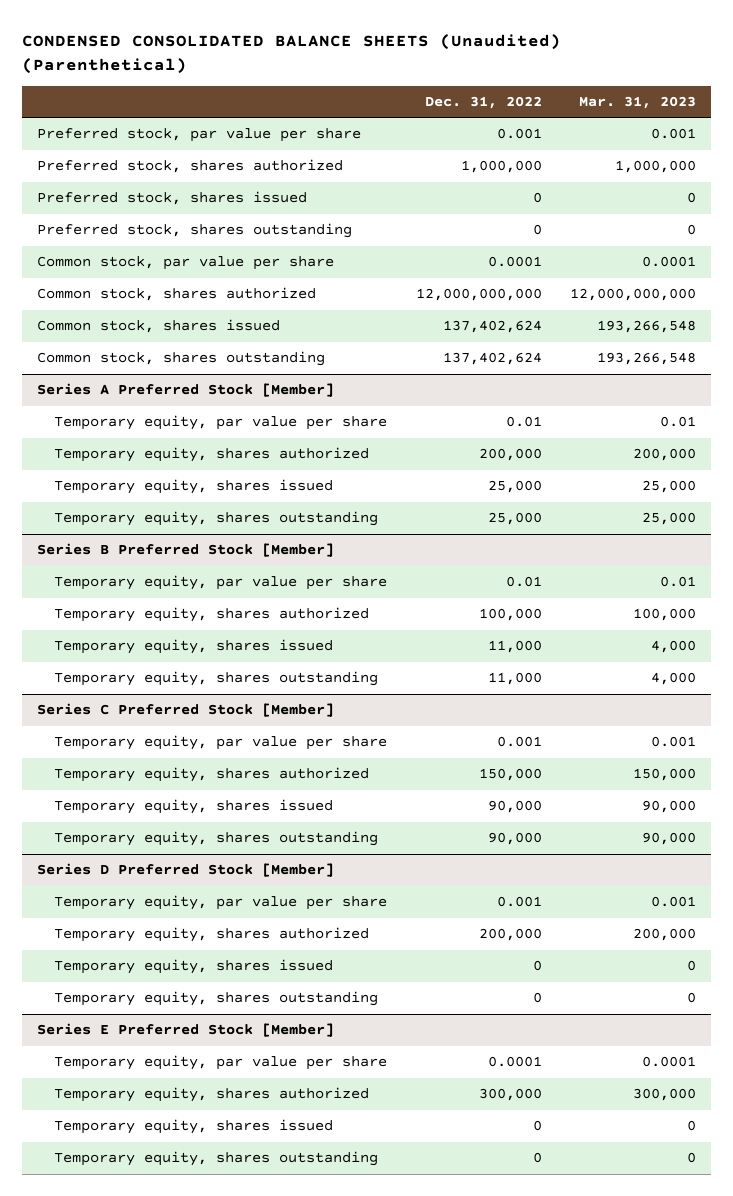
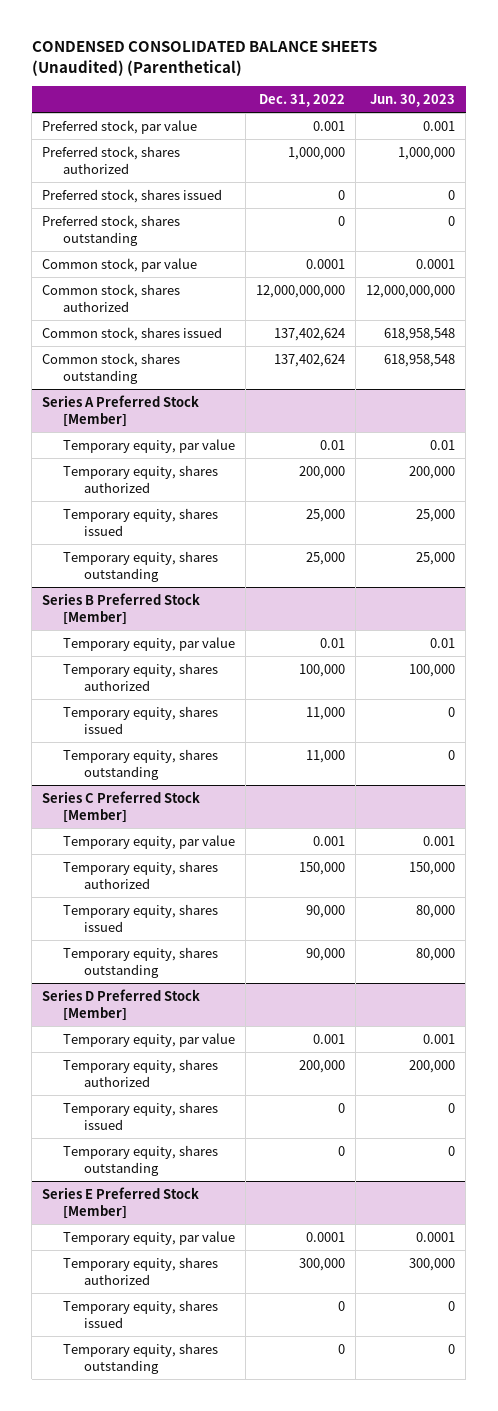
- | Dec. 31, 2022 | Mar. 31, 2023
+ | Dec. 31, 2022 | Jun. 30, 2023
- Preferred stock, par value per share | 0.001 | 0.001
+ Preferred stock, par value | 0.001 | 0.001
- Common stock, par value per share | 0.0001 | 0.0001
+ Common stock, par value | 0.0001 | 0.0001
@ Series A Preferred Stock [Member]
- Temporary equity, par value per share | 0.01 | 0.01
+ Temporary equity, par value | 0.01 | 0.01
@ Series B Preferred Stock [Member]
- Temporary equity, par value per share | 0.01 | 0.01
+ Temporary equity, par value | 0.01 | 0.01
@ Series C Preferred Stock [Member]
- Temporary equity, par value per share | 0.001 | 0.001
+ Temporary equity, par value | 0.001 | 0.001
@ Series D Preferred Stock [Member]
- Temporary equity, par value per share | 0.001 | 0.001
+ Temporary equity, par value | 0.001 | 0.001
@ Series E Preferred Stock [Member]
- Temporary equity, par value per share | 0.0001 | 0.0001
+ Temporary equity, par value | 0.0001 | 0.0001

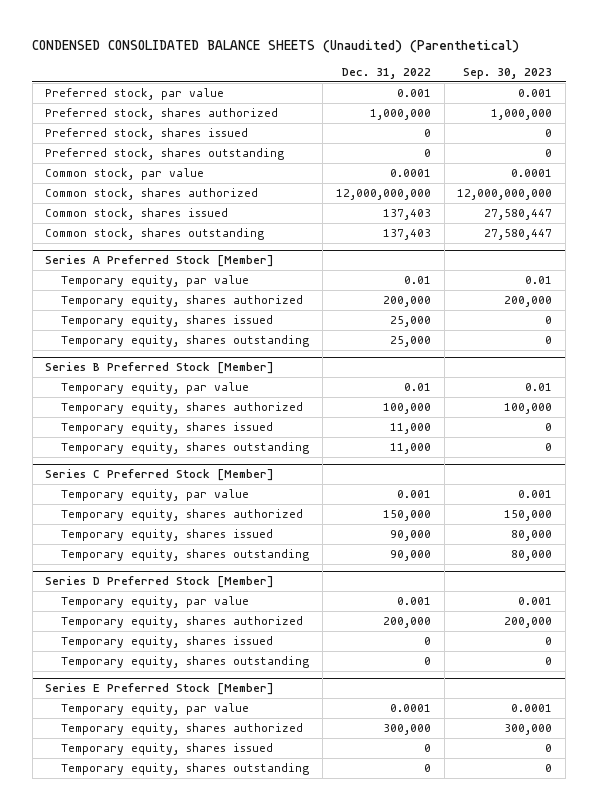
- | Dec. 31, 2022 | Jun. 30, 2023
+ | Dec. 31, 2022 | Sep. 30, 2023
- Common stock, shares issued | 137,402,624 | 618,958,548
- Common stock, shares outstanding | 137,402,624 | 618,958,548
+ Common stock, shares issued | 137,403 | 27,580,447
+ Common stock, shares outstanding | 137,403 | 27,580,447

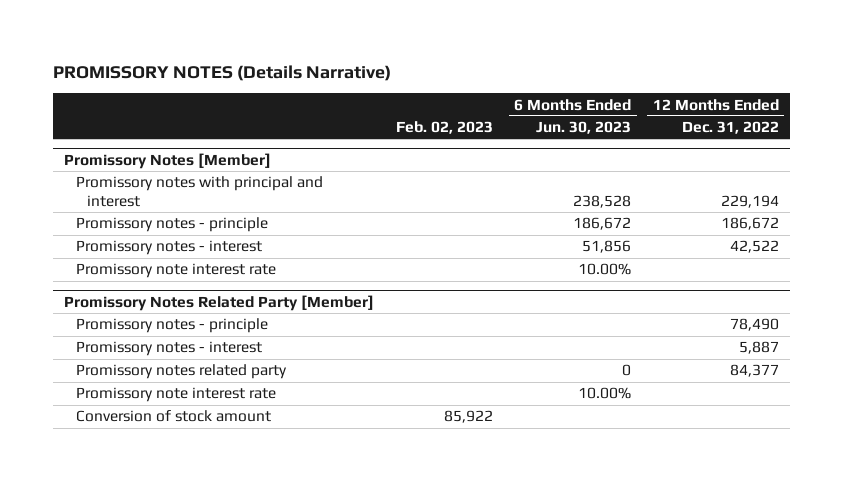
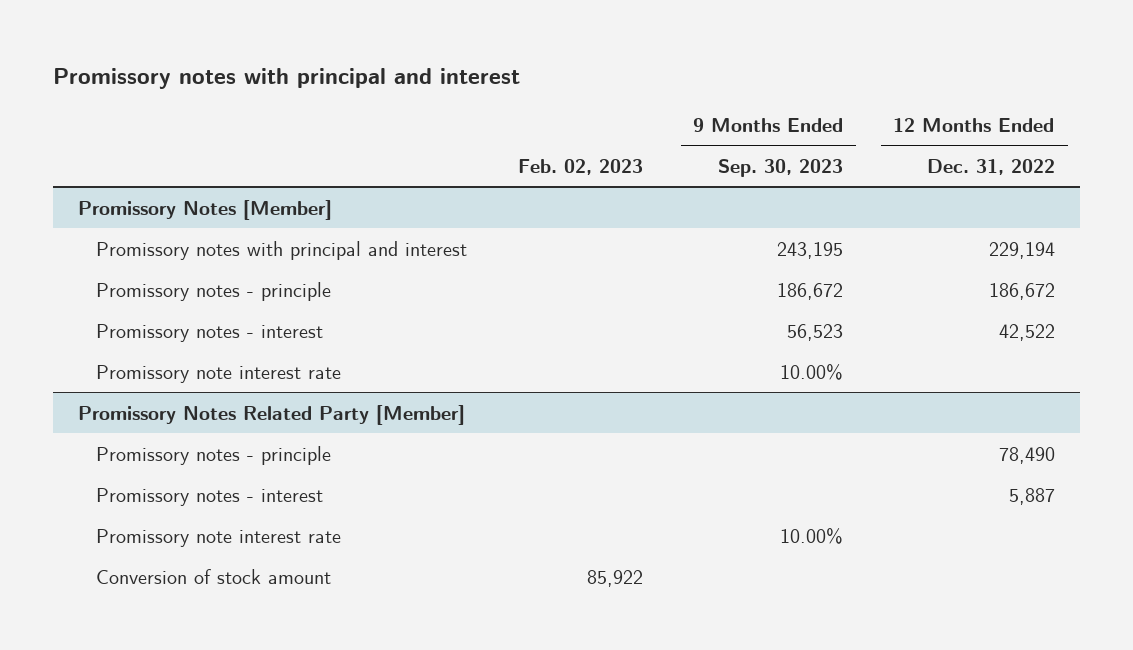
- PROMISSORY NOTES (Details Narrative)
+ Promissory notes with principal and interest
- | Feb. 02, 2023 | 6 Months Ended Jun. 30, 2023 | 12 Months Ended Dec. 31, 2022
+ | Feb. 02, 2023 | 9 Months Ended Sep. 30, 2023 | 12 Months Ended Dec. 31, 2022
@ Promissory Notes Related Party [Member]
- Promissory notes related party | | 0 | 84,377

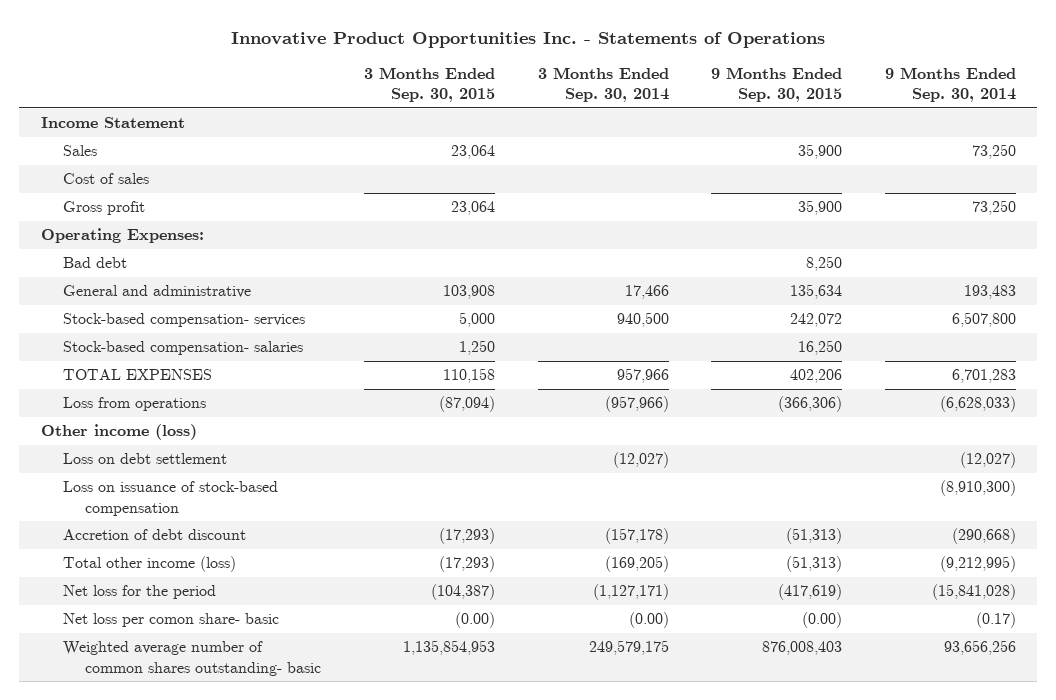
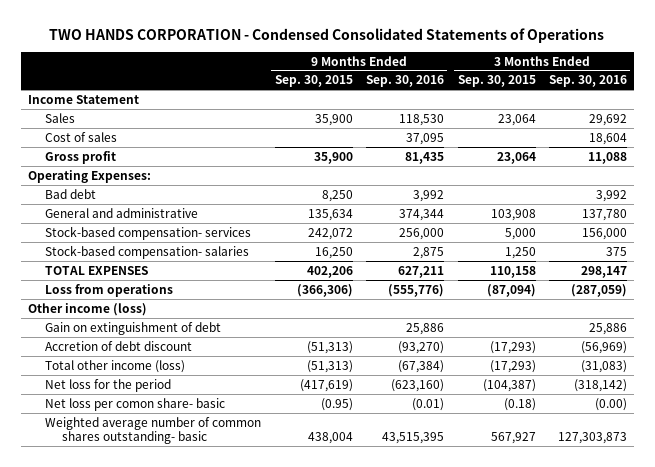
- Innovative Product Opportunities Inc. - Statements of Operations
+ TWO HANDS CORPORATION - Condensed Consolidated Statements of Operations
- | 3 Months Ended Sep. 30, 2015 | 3 Months Ended Sep. 30, 2014 | 9 Months Ended Sep. 30, 2015 | 9 Months Ended Sep. 30, 2014
+ | 9 Months Ended Sep. 30, 2015 | 9 Months Ended Sep. 30, 2016 | 3 Months Ended Sep. 30, 2015 | 3 Months Ended Sep. 30, 2016
- Loss on debt settlement | | (12,027) | | (12,027)
- Loss on issuance of stock-based compensation | | | | (8,910,300)
+ Gain on extinguishment of debt | | 25,886 | | 25,886
- Net loss per comon share- basic | (0.00) | (0.00) | (0.00) | (0.17)
- Weighted average number of common shares outstanding- basic | 1,135,854,953 | 249,579,175 | 876,008,403 | 93,656,256
+ Net loss per comon share- basic | (0.95) | (0.01) | (0.18) | (0.00)
+ Weighted average number of common shares outstanding- basic | 438,004 | 43,515,395 | 567,927 | 127,303,873

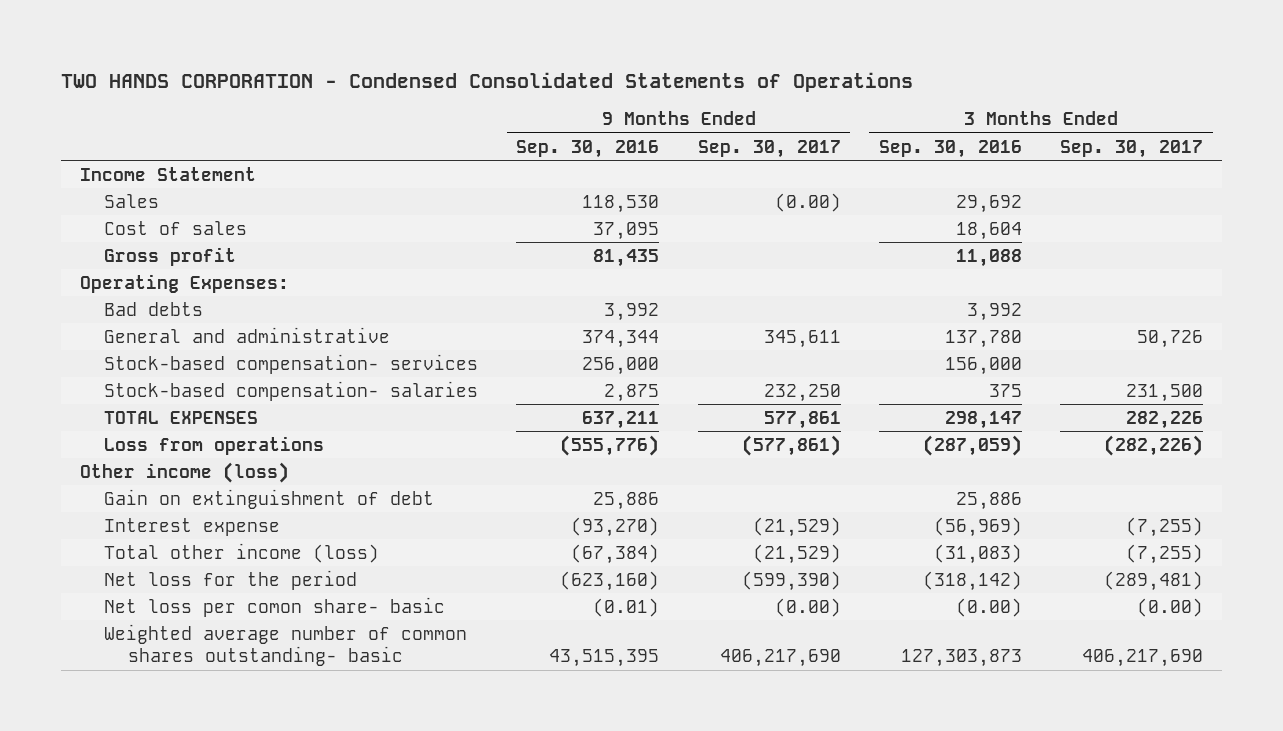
- | 9 Months Ended Sep. 30, 2015 | 9 Months Ended Sep. 30, 2016 | 3 Months Ended Sep. 30, 2015 | 3 Months Ended Sep. 30, 2016
+ | 9 Months Ended Sep. 30, 2016 | 9 Months Ended Sep. 30, 2017 | 3 Months Ended Sep. 30, 2016 | 3 Months Ended Sep. 30, 2017
- Bad debt | 8,250 | 3,992 | | 3,992
+ Bad debts | 3,992 | | 3,992 |
- TOTAL EXPENSES | 402,206 | 627,211 | 110,158 | 298,147
+ TOTAL EXPENSES | 637,211 | 577,861 | 298,147 | 282,226
- Accretion of debt discount | (51,313) | (93,270) | (17,293) | (56,969)
+ Interest expense | (93,270) | (21,529) | (56,969) | (7,255)

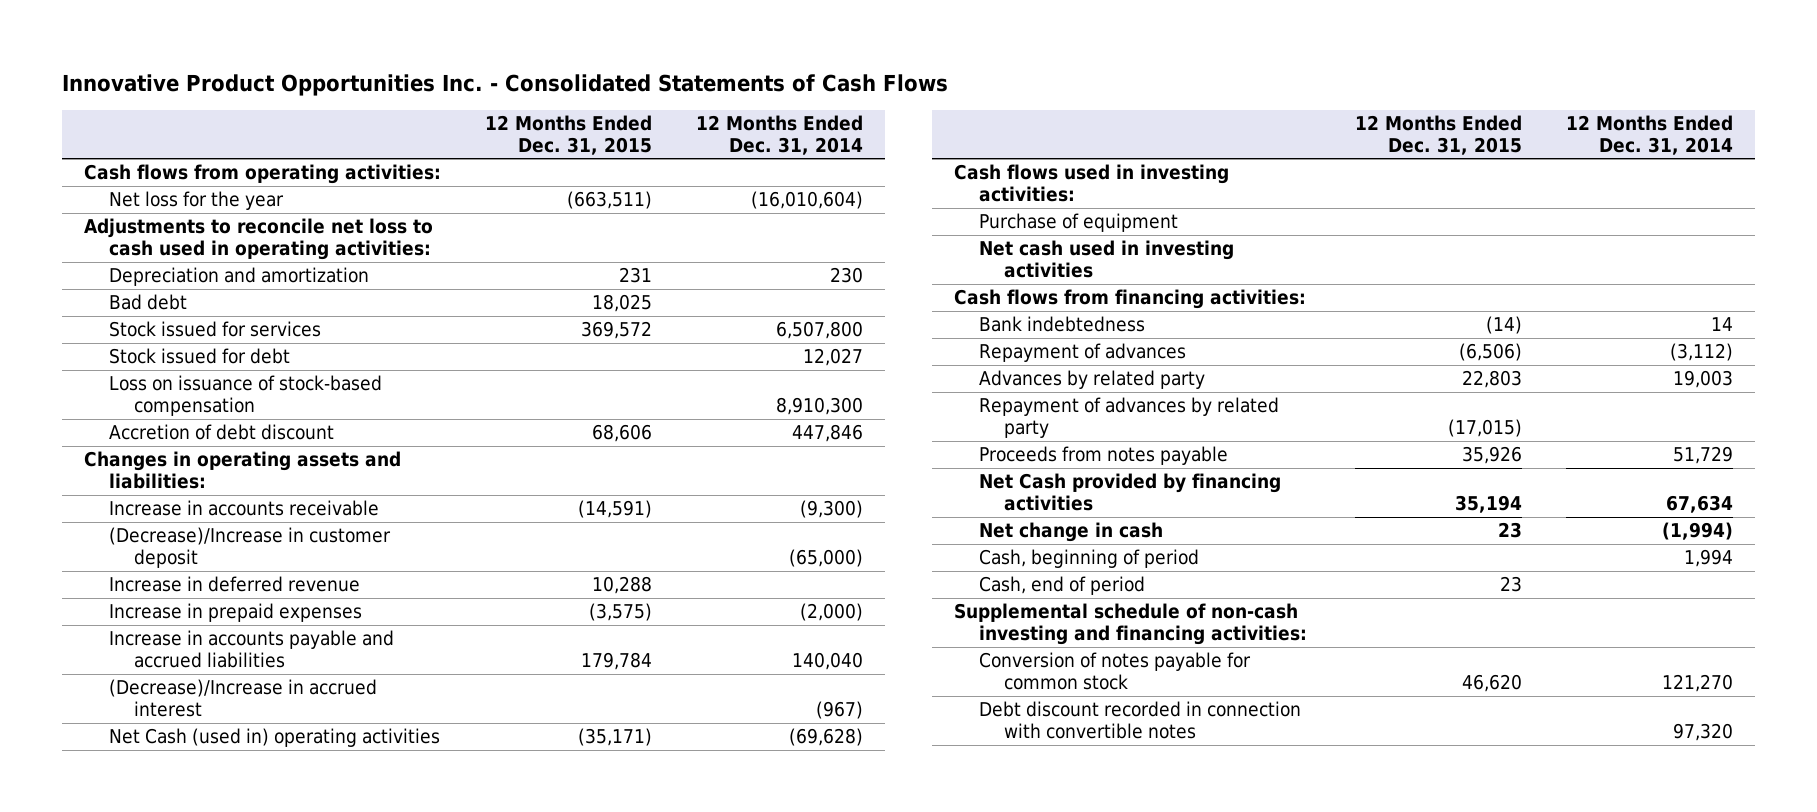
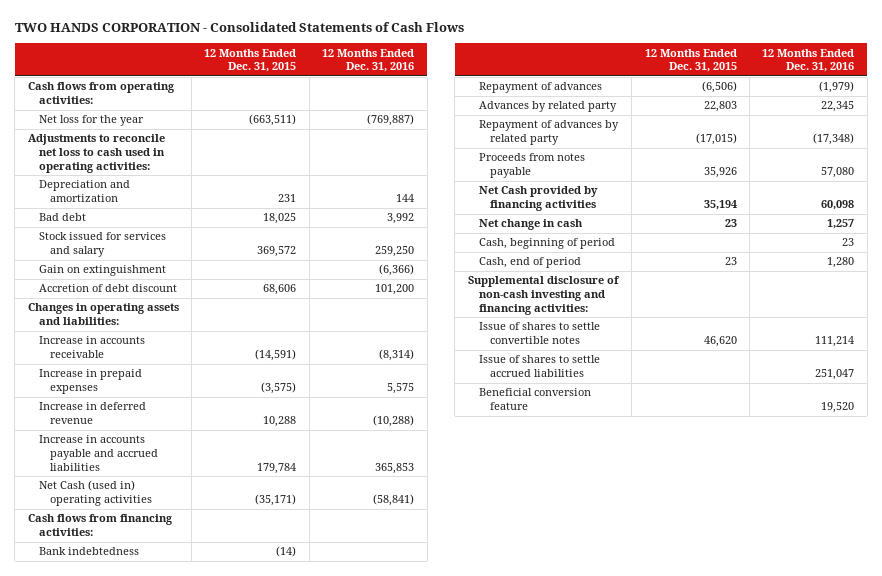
- Innovative Product Opportunities Inc. - Consolidated Statements of Cash Flows
+ TWO HANDS CORPORATION - Consolidated Statements of Cash Flows
- | 12 Months Ended Dec. 31, 2015 | 12 Months Ended Dec. 31, 2014
+ | 12 Months Ended Dec. 31, 2015 | 12 Months Ended Dec. 31, 2016
- Stock issued for services | 369,572 | 6,507,800
- Stock issued for debt | | 12,027
- Loss on issuance of stock-based compensation | | 8,910,300
+ Stock issued for services and salary | 369,572 | 259,250
+ Gain on extinguishment | | (6,366)
- (Decrease)/Increase in customer deposit | | (65,000)
moved down: Increase in deferred revenue | 10,288 | (10,288)
- (Decrease)/Increase in accrued interest | | (967)
- Cash flows used in investing activities:
- Purchase of equipment
- Net cash used in investing activities
- Supplemental schedule of non-cash investing and financing activities:
- Conversion of notes payable for common stock | 46,620 | 121,270
- Debt discount recorded in connection with convertible notes | | 97,320
+ Supplemental disclosure of non-cash investing and financing activities:
+ Issue of shares to settle convertible notes | 46,620 | 111,214
+ Issue of shares to settle accrued liabilities | | 251,047
+ Beneficial conversion feature | | 19,520

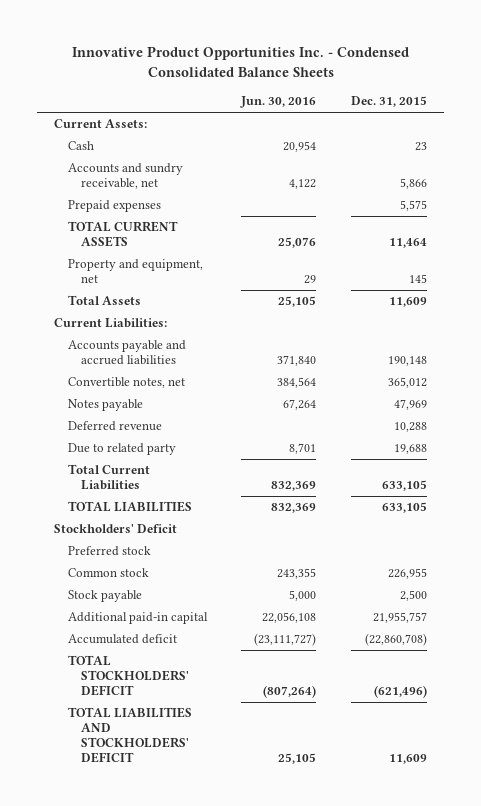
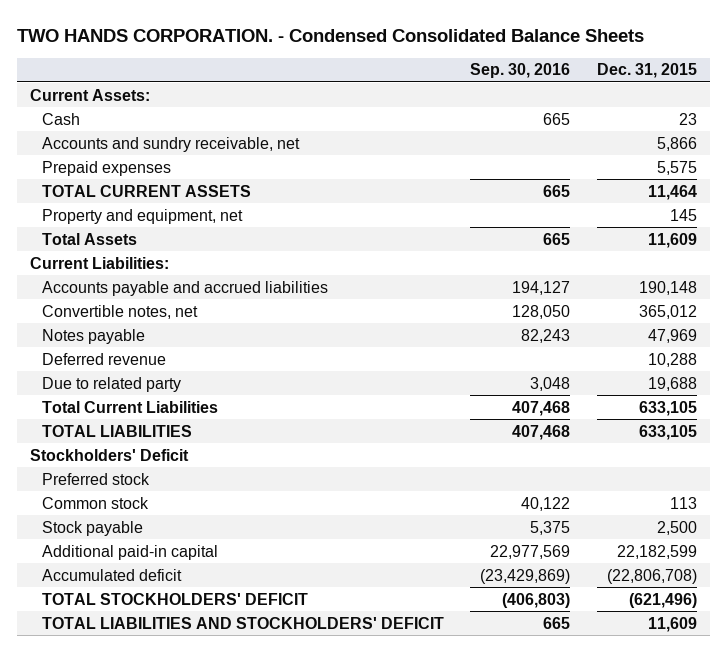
- Innovative Product Opportunities Inc. - Condensed Consolidated Balance Sheets
+ TWO HANDS CORPORATION. - Condensed Consolidated Balance Sheets
- | Jun. 30, 2016 | Dec. 31, 2015
+ | Sep. 30, 2016 | Dec. 31, 2015
- Common stock | 243,355 | 226,955
+ Common stock | 40,122 | 113
- Additional paid-in capital | 22,056,108 | 21,955,757
- Accumulated deficit | (23,111,727) | (22,860,708)
+ Additional paid-in capital | 22,977,569 | 22,182,599
+ Accumulated deficit | (23,429,869) | (22,806,708)

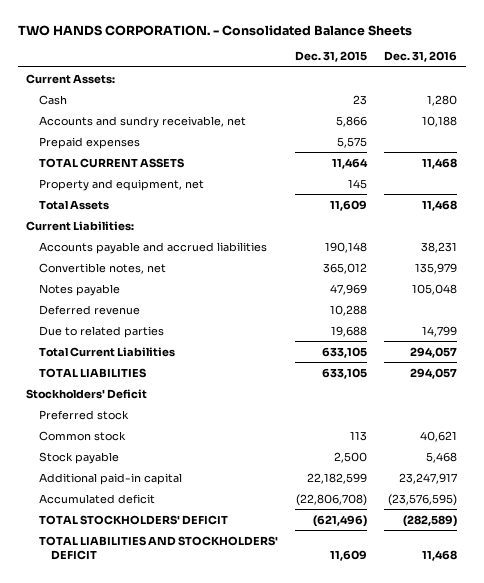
- TWO HANDS CORPORATION. - Condensed Consolidated Balance Sheets
+ TWO HANDS CORPORATION. - Consolidated Balance Sheets
- | Sep. 30, 2016 | Dec. 31, 2015
+ | Dec. 31, 2015 | Dec. 31, 2016
- Due to related party | 3,048 | 19,688
+ Due to related parties | 19,688 | 14,799

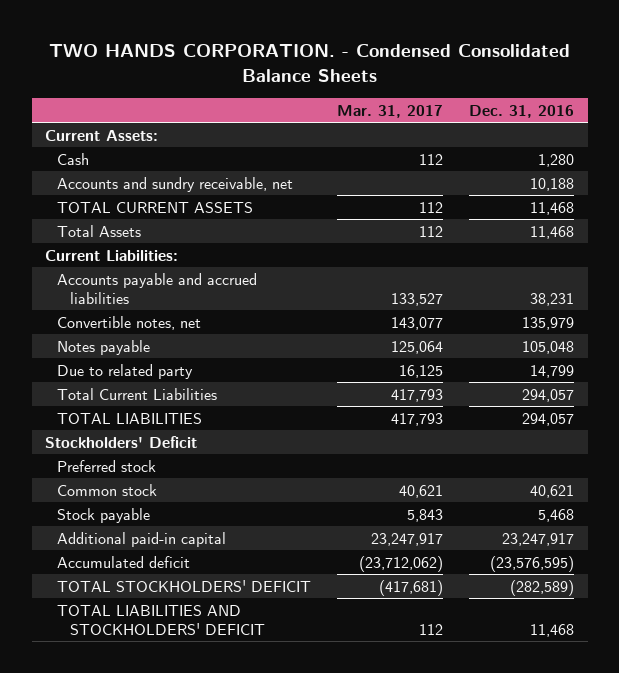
- TWO HANDS CORPORATION. - Consolidated Balance Sheets
+ TWO HANDS CORPORATION. - Condensed Consolidated Balance Sheets
- | Dec. 31, 2015 | Dec. 31, 2016
+ | Mar. 31, 2017 | Dec. 31, 2016
- Prepaid expenses | 5,575 |
- Property and equipment, net | 145 |
- Deferred revenue | 10,288 |
- Due to related parties | 19,688 | 14,799
+ Due to related party | 16,125 | 14,799

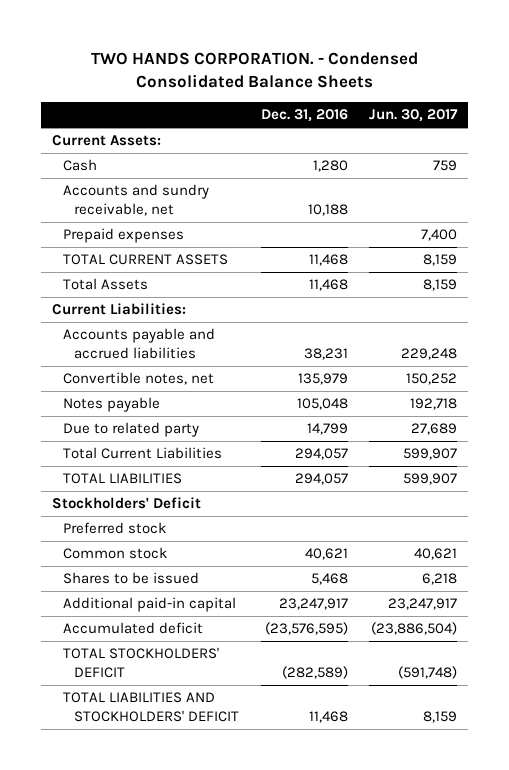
- | Mar. 31, 2017 | Dec. 31, 2016
+ | Dec. 31, 2016 | Jun. 30, 2017
+ Prepaid expenses | | 7,400
- Stock payable | 5,843 | 5,468
+ Shares to be issued | 5,468 | 6,218

